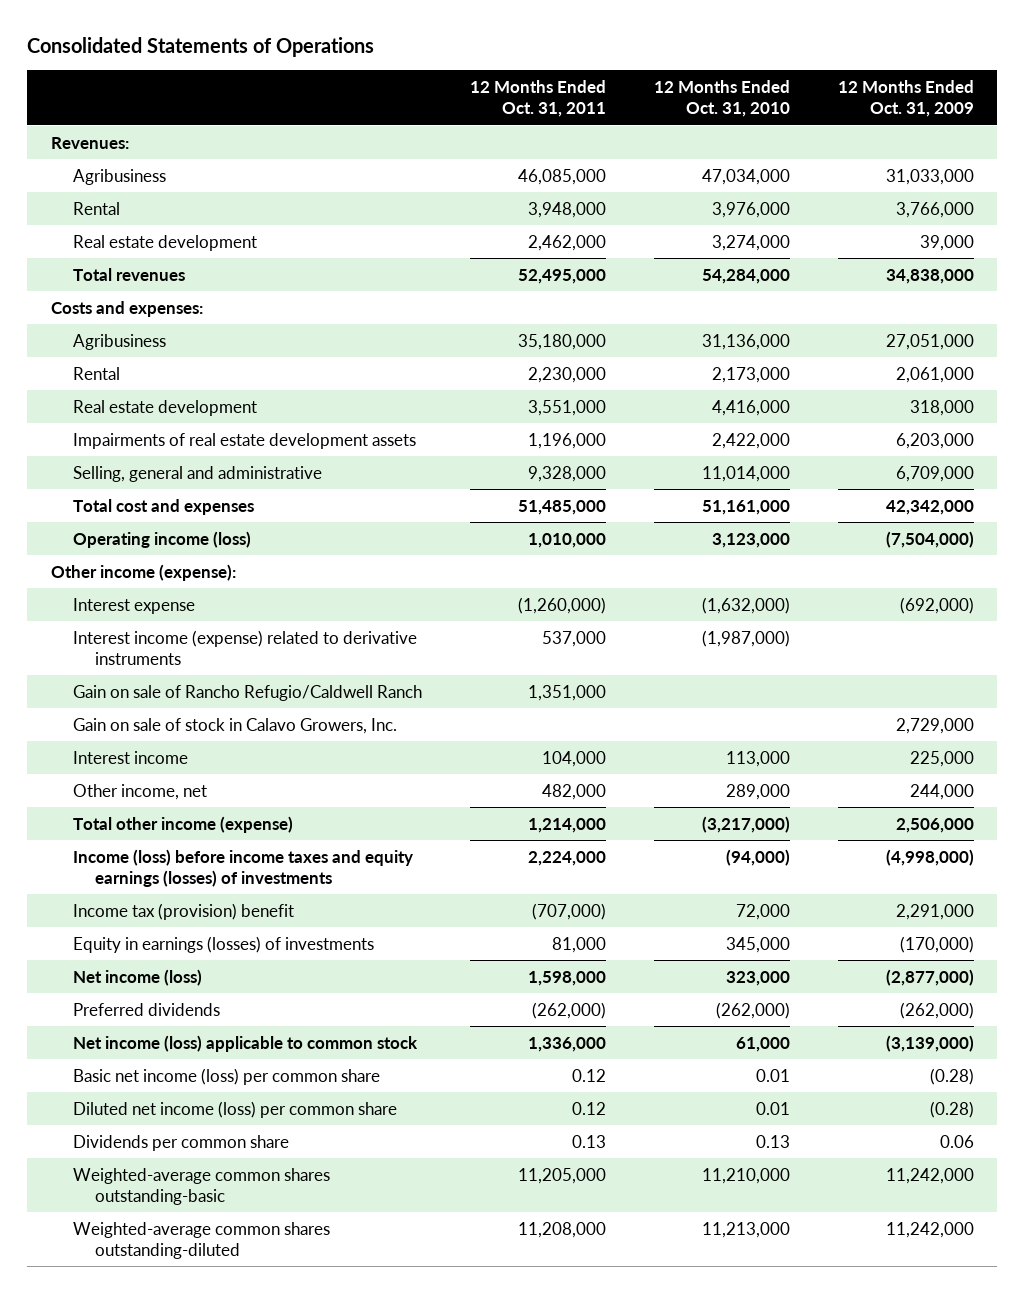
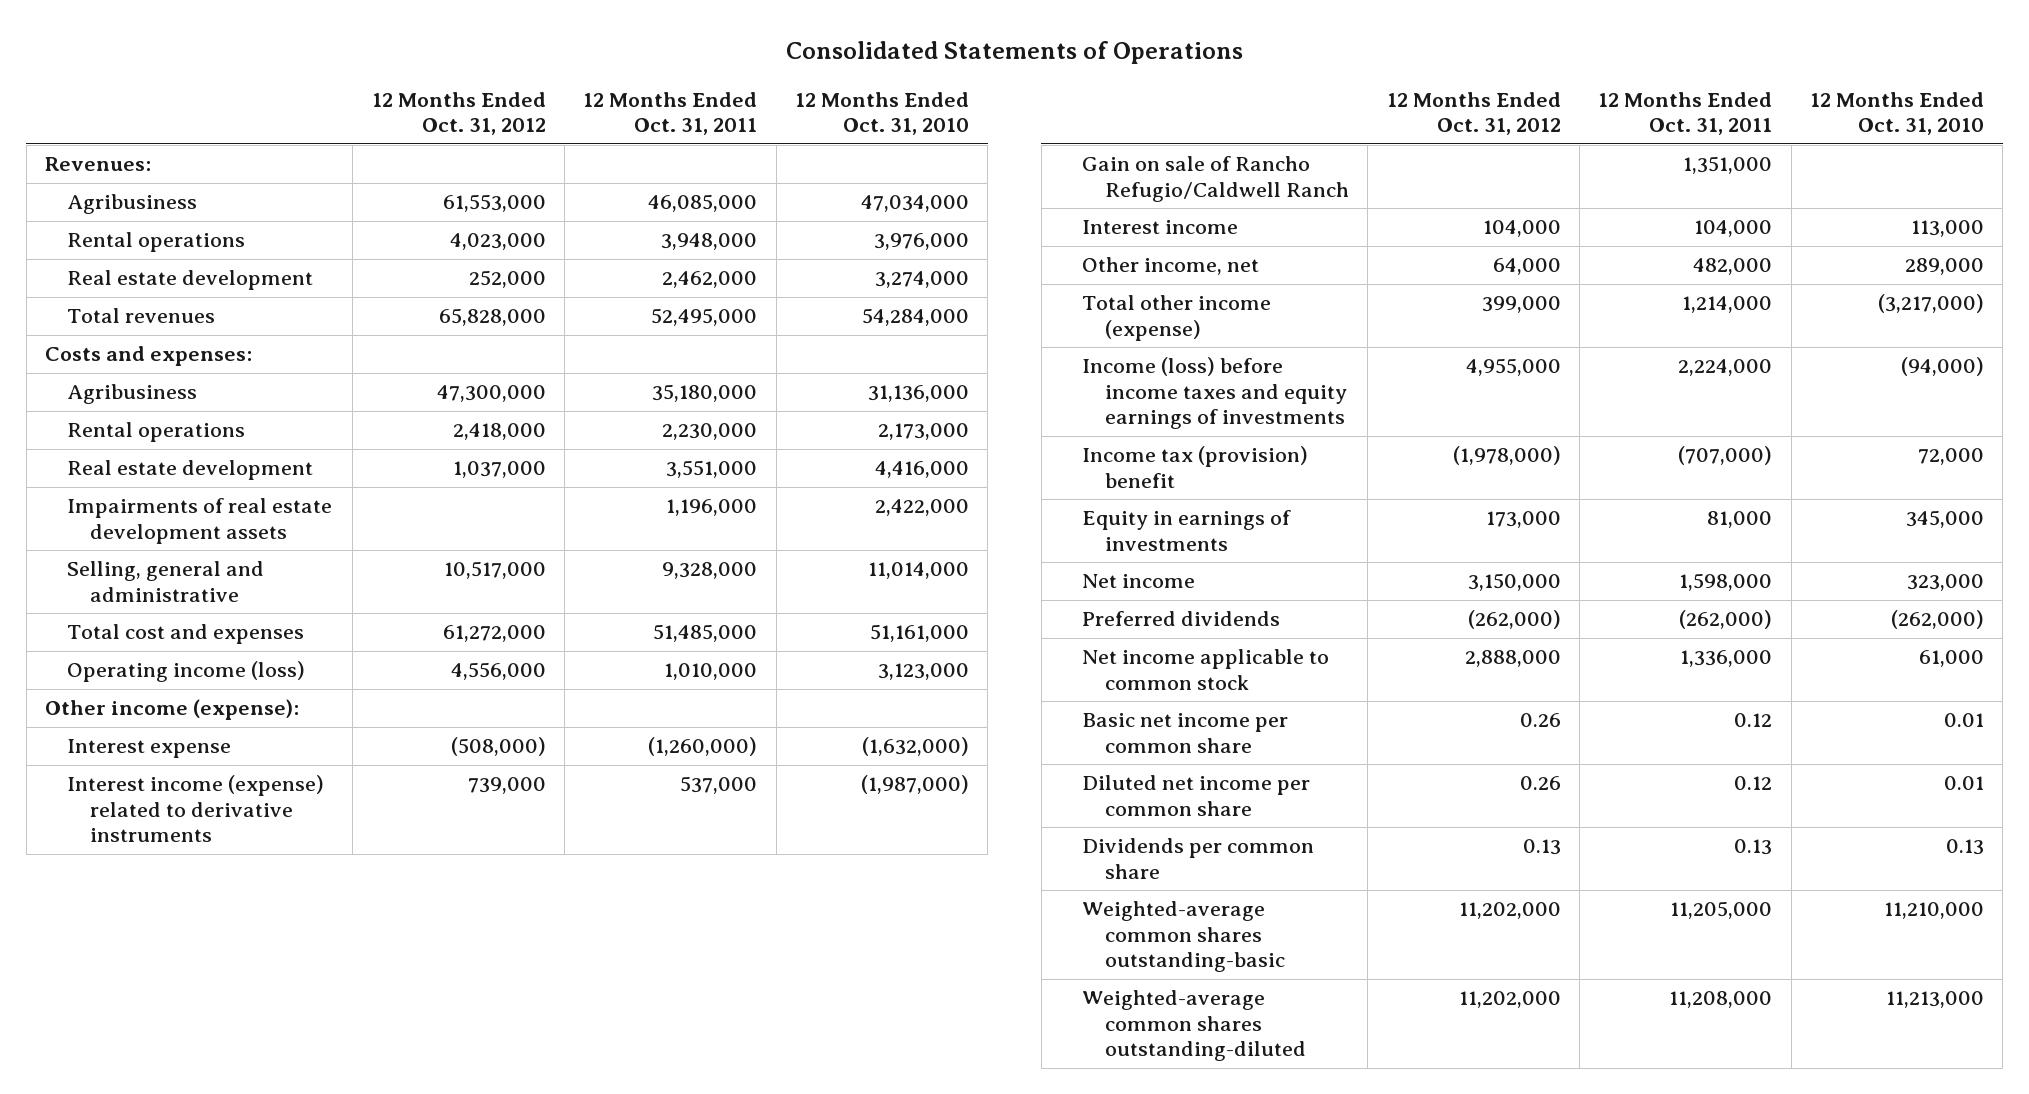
- | 12 Months Ended Oct. 31, 2011 | 12 Months Ended Oct. 31, 2010 | 12 Months Ended Oct. 31, 2009
+ | 12 Months Ended Oct. 31, 2012 | 12 Months Ended Oct. 31, 2011 | 12 Months Ended Oct. 31, 2010
- Rental | 3,948,000 | 3,976,000 | 3,766,000
+ Rental operations | 4,023,000 | 3,948,000 | 3,976,000
- Rental | 2,230,000 | 2,173,000 | 2,061,000
+ Rental operations | 2,418,000 | 2,230,000 | 2,173,000
- Gain on sale of stock in Calavo Growers, Inc. | | | 2,729,000
- Income (loss) before income taxes and equity earnings (losses) of investments | 2,224,000 | (94,000) | (4,998,000)
+ Income (loss) before income taxes and equity earnings of investments | 4,955,000 | 2,224,000 | (94,000)
- Equity in earnings (losses) of investments | 81,000 | 345,000 | (170,000)
- Net income (loss) | 1,598,000 | 323,000 | (2,877,000)
+ Equity in earnings of investments | 173,000 | 81,000 | 345,000
+ Net income | 3,150,000 | 1,598,000 | 323,000
- Net income (loss) applicable to common stock | 1,336,000 | 61,000 | (3,139,000)
- Basic net income (loss) per common share | 0.12 | 0.01 | (0.28)
- Diluted net income (loss) per common share | 0.12 | 0.01 | (0.28)
+ Net income applicable to common stock | 2,888,000 | 1,336,000 | 61,000
+ Basic net income per common share | 0.26 | 0.12 | 0.01
+ Diluted net income per common share | 0.26 | 0.12 | 0.01

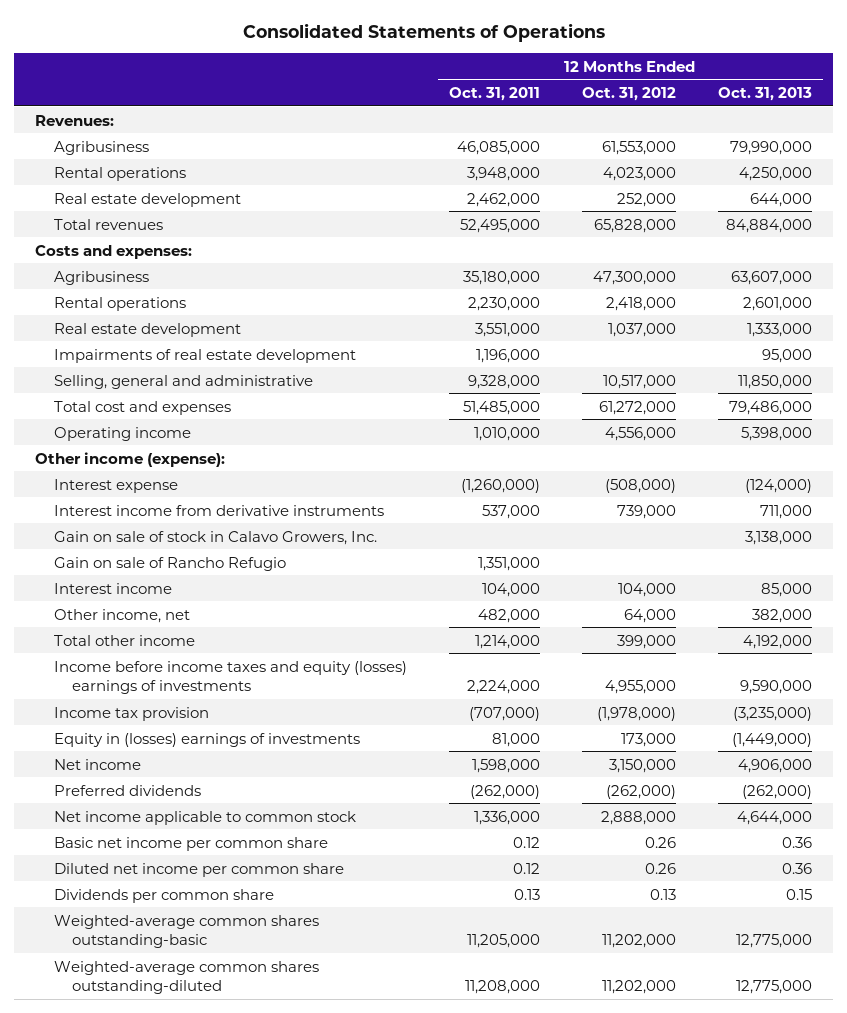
- | 12 Months Ended Oct. 31, 2012 | 12 Months Ended Oct. 31, 2011 | 12 Months Ended Oct. 31, 2010
+ | 12 Months Ended Oct. 31, 2011 | 12 Months Ended Oct. 31, 2012 | 12 Months Ended Oct. 31, 2013
- Impairments of real estate development assets | | 1,196,000 | 2,422,000
+ Impairments of real estate development | 1,196,000 | | 95,000
- Operating income (loss) | 4,556,000 | 1,010,000 | 3,123,000
+ Operating income | 1,010,000 | 4,556,000 | 5,398,000
- Interest income (expense) related to derivative instruments | 739,000 | 537,000 | (1,987,000)
- Gain on sale of Rancho Refugio/Caldwell Ranch | | 1,351,000 |
+ Interest income from derivative instruments | 537,000 | 739,000 | 711,000
+ Gain on sale of stock in Calavo Growers, Inc. | | | 3,138,000
+ Gain on sale of Rancho Refugio | 1,351,000 | |
- Total other income (expense) | 399,000 | 1,214,000 | (3,217,000)
- Income (loss) before income taxes and equity earnings of investments | 4,955,000 | 2,224,000 | (94,000)
- Income tax (provision) benefit | (1,978,000) | (707,000) | 72,000
- Equity in earnings of investments | 173,000 | 81,000 | 345,000
+ Total other income | 1,214,000 | 399,000 | 4,192,000
+ Income before income taxes and equity (losses) earnings of investments | 2,224,000 | 4,955,000 | 9,590,000
+ Income tax provision | (707,000) | (1,978,000) | (3,235,000)
+ Equity in (losses) earnings of investments | 81,000 | 173,000 | (1,449,000)

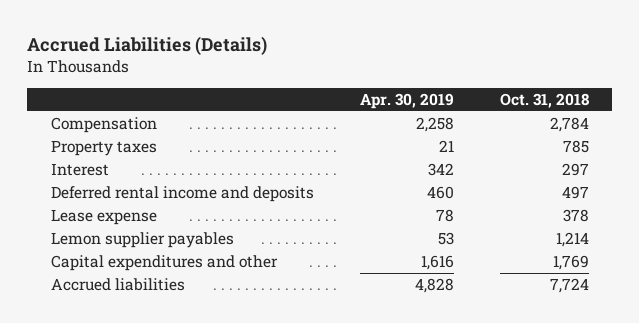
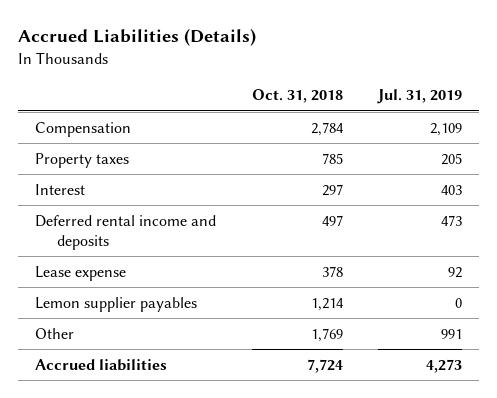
- | Apr. 30, 2019 | Oct. 31, 2018
+ | Oct. 31, 2018 | Jul. 31, 2019
- Capital expenditures and other | 1,616 | 1,769
+ Other | 1,769 | 991

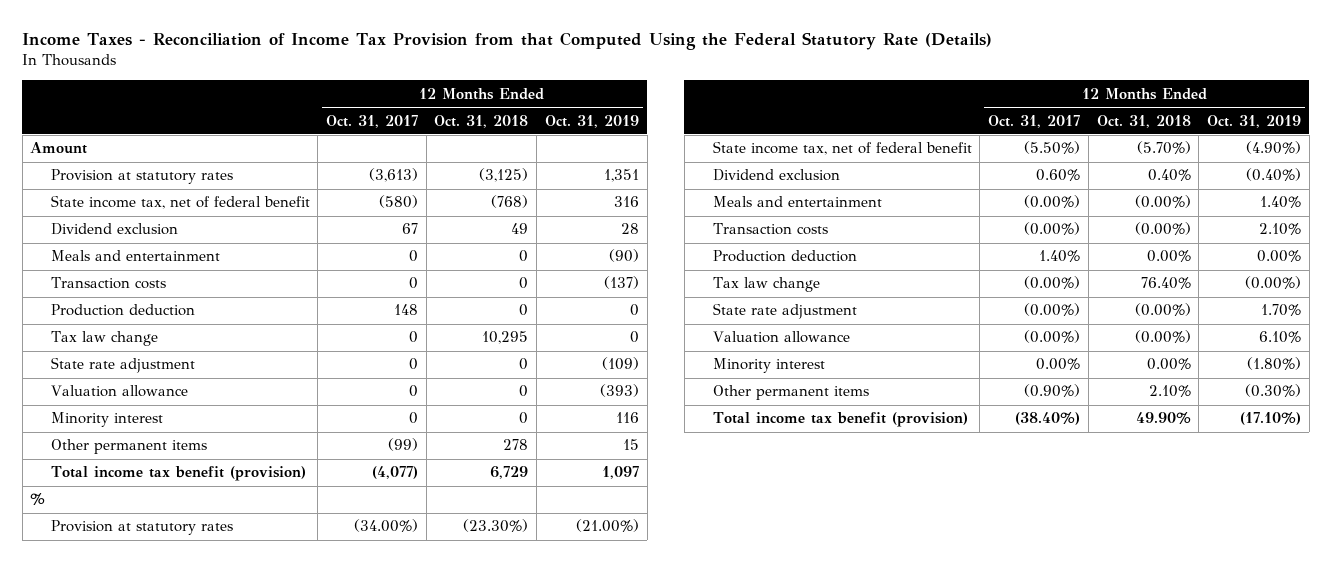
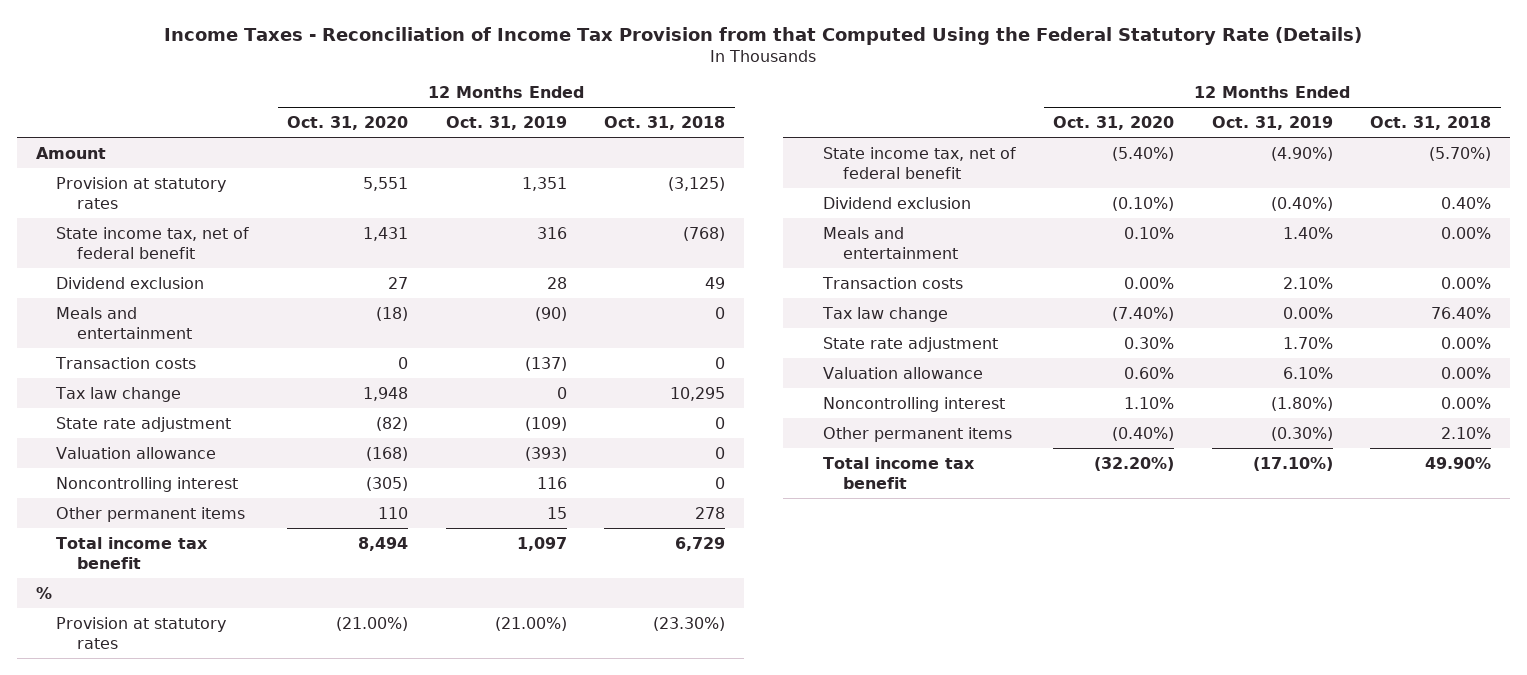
- | 12 Months Ended Oct. 31, 2017 | 12 Months Ended Oct. 31, 2018 | 12 Months Ended Oct. 31, 2019
+ | 12 Months Ended Oct. 31, 2020 | 12 Months Ended Oct. 31, 2019 | 12 Months Ended Oct. 31, 2018
- Production deduction | 148 | 0 | 0
- Minority interest | 0 | 0 | 116
+ Noncontrolling interest | (305) | 116 | 0
- Total income tax benefit (provision) | (4,077) | 6,729 | 1,097
+ Total income tax benefit | 8,494 | 1,097 | 6,729
- Meals and entertainment | (0.00%) | (0.00%) | 1.40%
- Transaction costs | (0.00%) | (0.00%) | 2.10%
- Production deduction | 1.40% | 0.00% | 0.00%
- Tax law change | (0.00%) | 76.40% | (0.00%)
- State rate adjustment | (0.00%) | (0.00%) | 1.70%
- Valuation allowance | (0.00%) | (0.00%) | 6.10%
- Minority interest | 0.00% | 0.00% | (1.80%)
+ Meals and entertainment | 0.10% | 1.40% | 0.00%
+ Transaction costs | 0.00% | 2.10% | 0.00%
+ Tax law change | (7.40%) | 0.00% | 76.40%
+ State rate adjustment | 0.30% | 1.70% | 0.00%
+ Valuation allowance | 0.60% | 6.10% | 0.00%
+ Noncontrolling interest | 1.10% | (1.80%) | 0.00%
- Total income tax benefit (provision) | (38.40%) | 49.90% | (17.10%)
+ Total income tax benefit | (32.20%) | (17.10%) | 49.90%

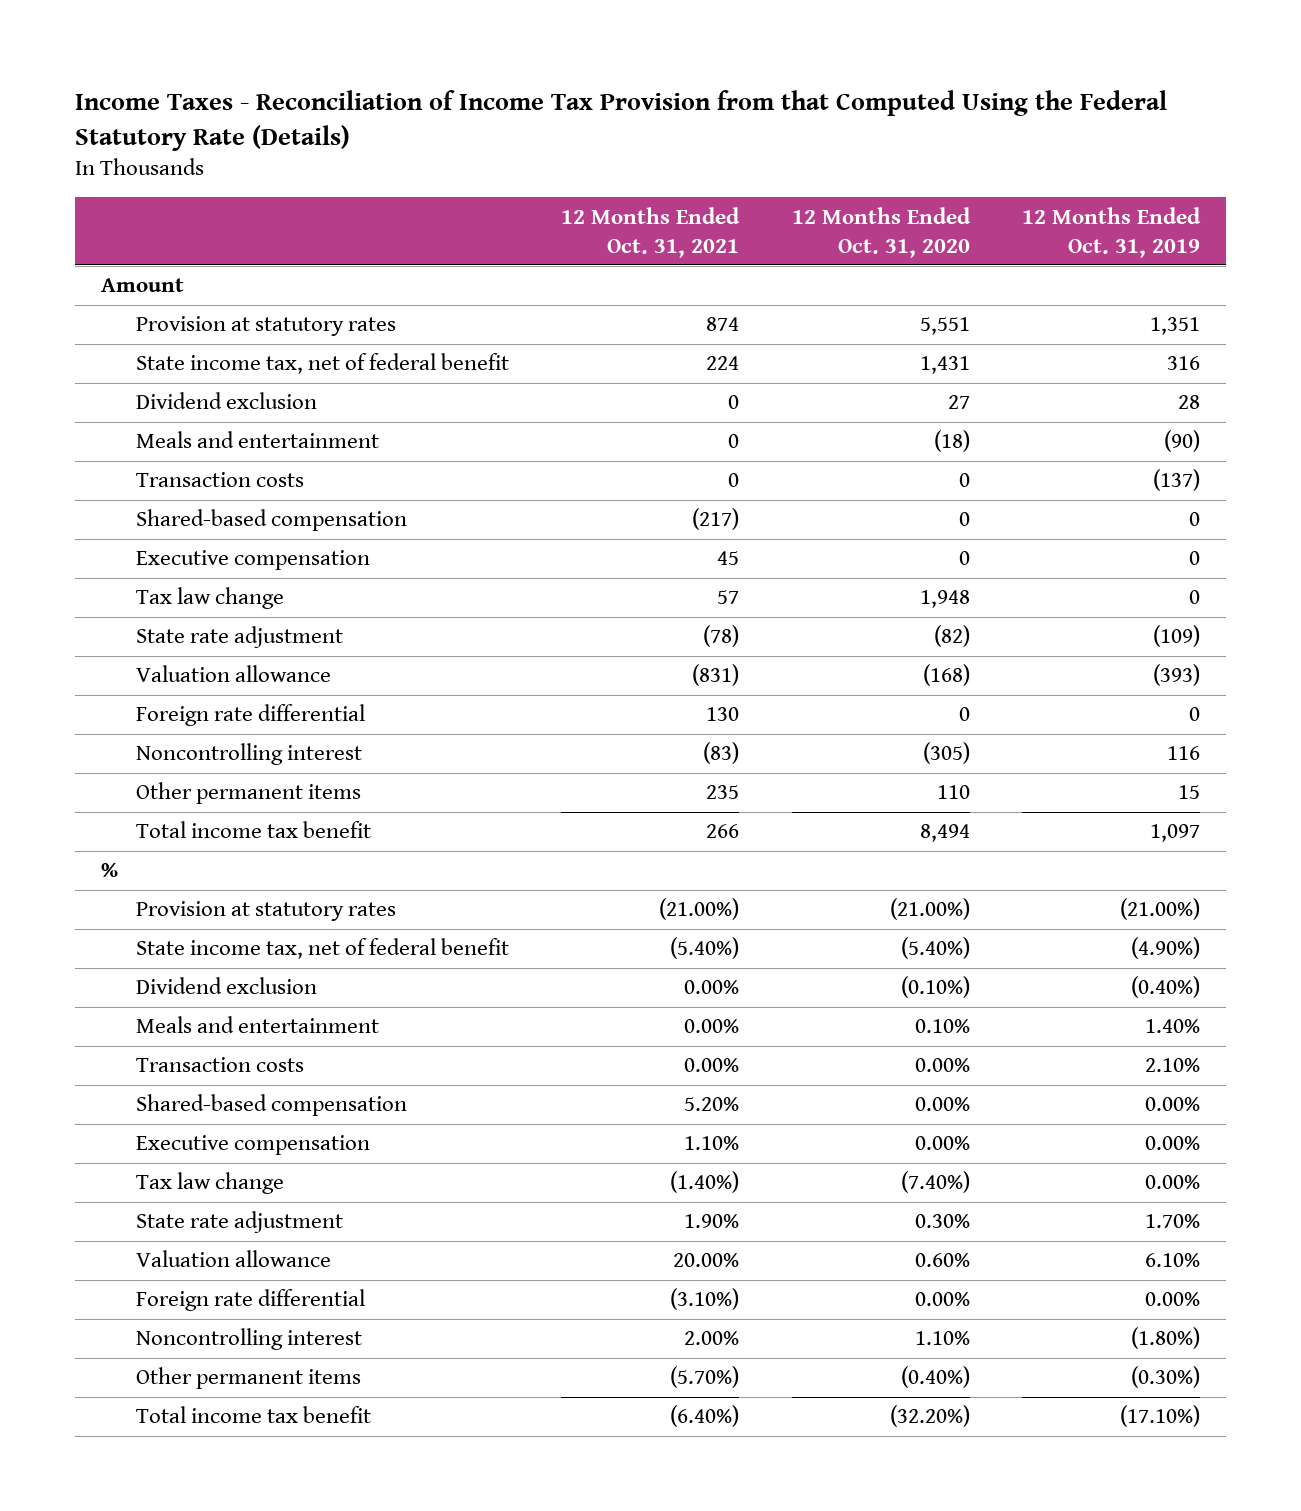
- | 12 Months Ended Oct. 31, 2020 | 12 Months Ended Oct. 31, 2019 | 12 Months Ended Oct. 31, 2018
+ | 12 Months Ended Oct. 31, 2021 | 12 Months Ended Oct. 31, 2020 | 12 Months Ended Oct. 31, 2019
+ Shared-based compensation | (217) | 0 | 0
+ Executive compensation | 45 | 0 | 0
+ Foreign rate differential | 130 | 0 | 0
+ Shared-based compensation | 5.20% | 0.00% | 0.00%
+ Executive compensation | 1.10% | 0.00% | 0.00%
+ Foreign rate differential | (3.10%) | 0.00% | 0.00%

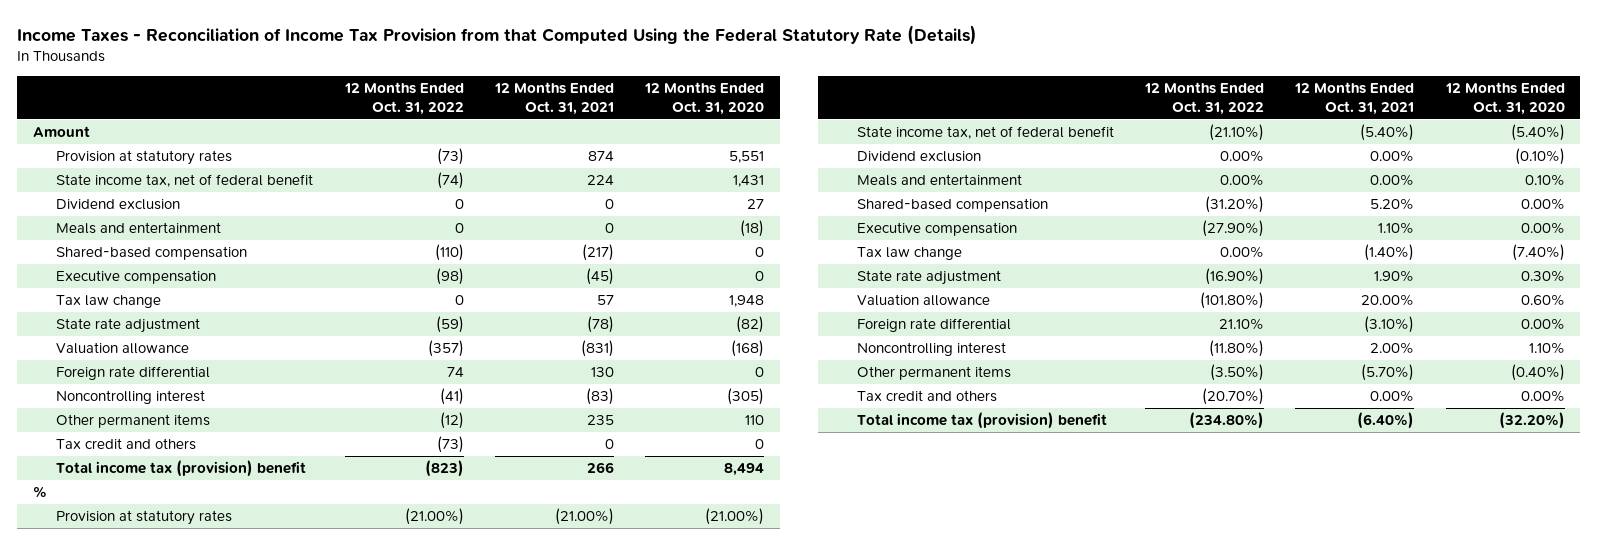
- | 12 Months Ended Oct. 31, 2021 | 12 Months Ended Oct. 31, 2020 | 12 Months Ended Oct. 31, 2019
+ | 12 Months Ended Oct. 31, 2022 | 12 Months Ended Oct. 31, 2021 | 12 Months Ended Oct. 31, 2020
- Transaction costs | 0 | 0 | (137)
- Executive compensation | 45 | 0 | 0
+ Executive compensation | (98) | (45) | 0
- Total income tax benefit | 266 | 8,494 | 1,097
+ Tax credit and others | (73) | 0 | 0
+ Total income tax (provision) benefit | (823) | 266 | 8,494
- Transaction costs | 0.00% | 0.00% | 2.10%
- Total income tax benefit | (6.40%) | (32.20%) | (17.10%)
+ Tax credit and others | (20.70%) | 0.00% | 0.00%
+ Total income tax (provision) benefit | (234.80%) | (6.40%) | (32.20%)

